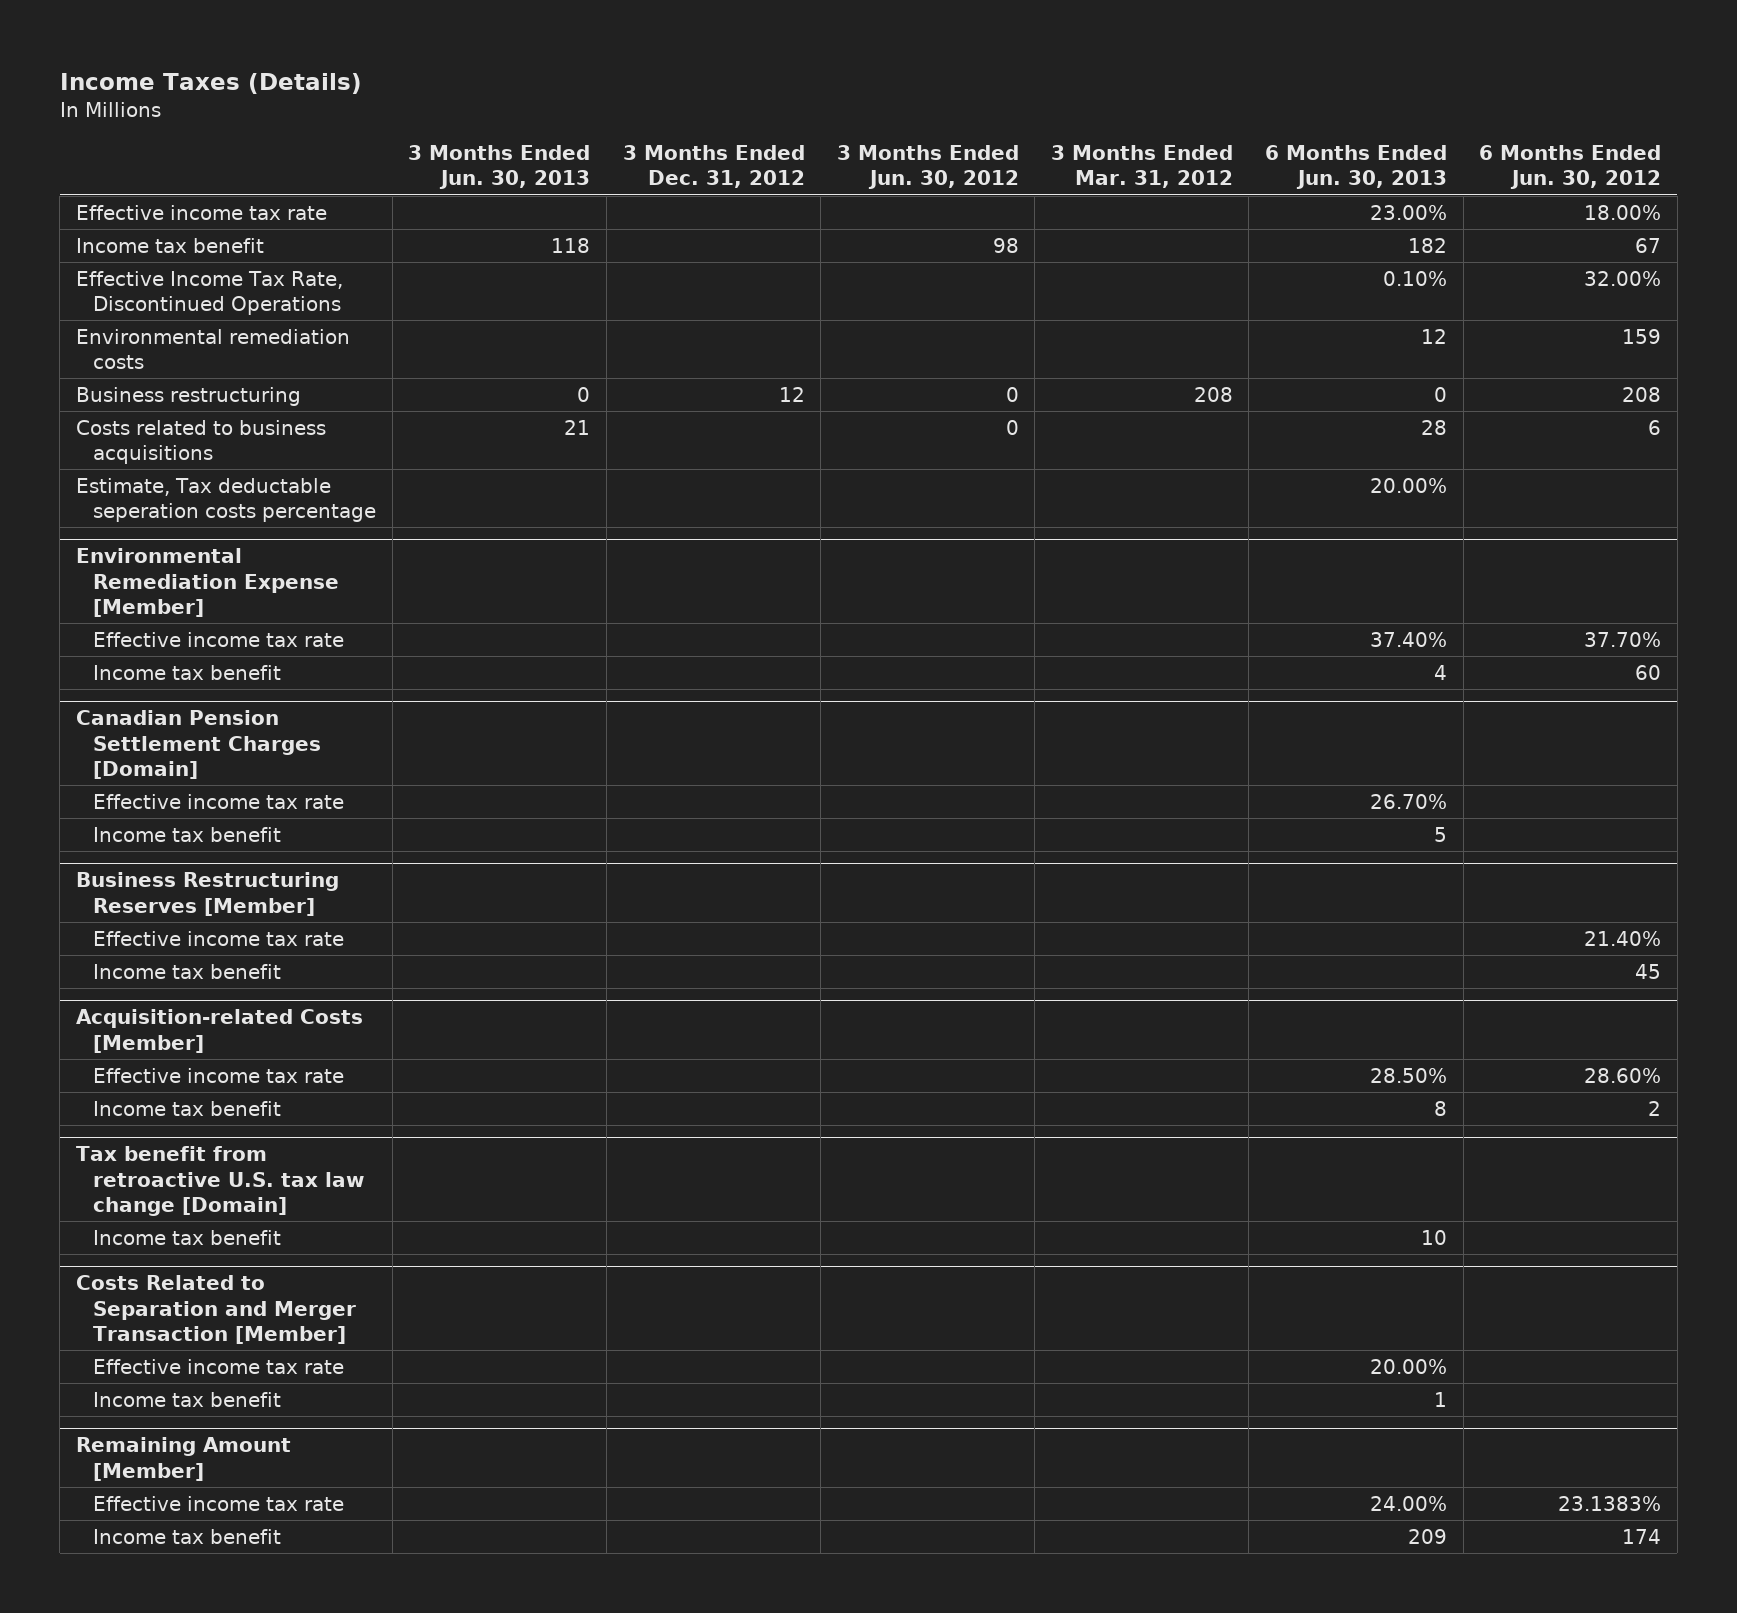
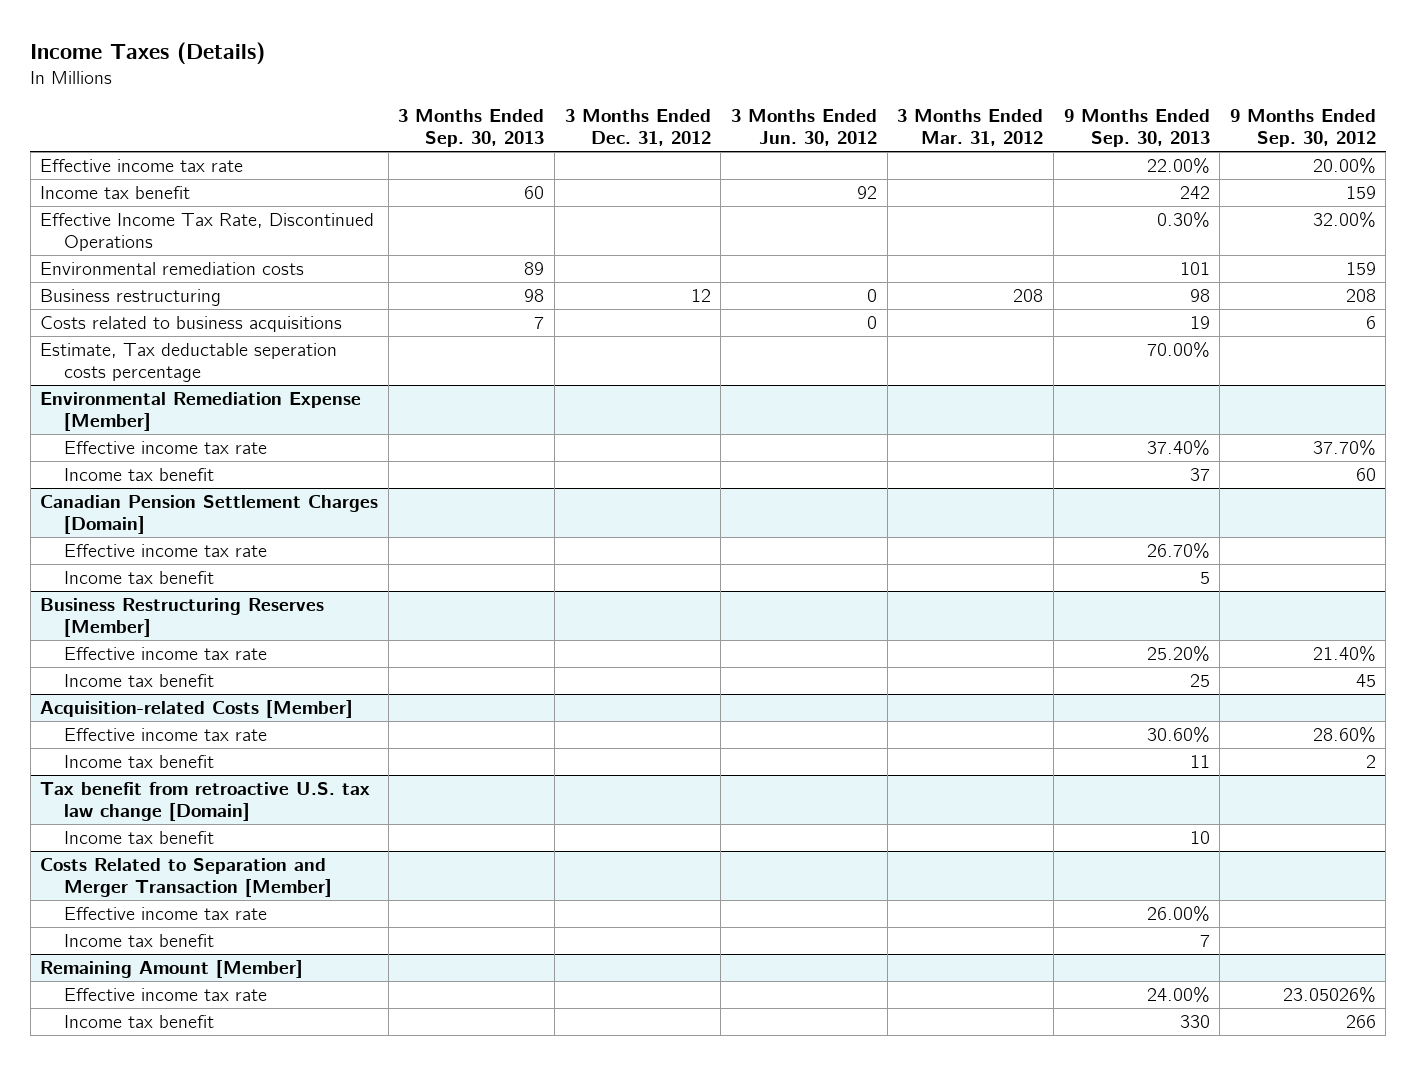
- | 3 Months Ended Jun. 30, 2013 | 3 Months Ended Dec. 31, 2012 | 3 Months Ended Jun. 30, 2012 | 3 Months Ended Mar. 31, 2012 | 6 Months Ended Jun. 30, 2013 | 6 Months Ended Jun. 30, 2012
+ | 3 Months Ended Sep. 30, 2013 | 3 Months Ended Dec. 31, 2012 | 3 Months Ended Jun. 30, 2012 | 3 Months Ended Mar. 31, 2012 | 9 Months Ended Sep. 30, 2013 | 9 Months Ended Sep. 30, 2012
- Income tax benefit | 118 | | 98 | | 182 | 67
+ Income tax benefit | 60 | | 92 | | 242 | 159

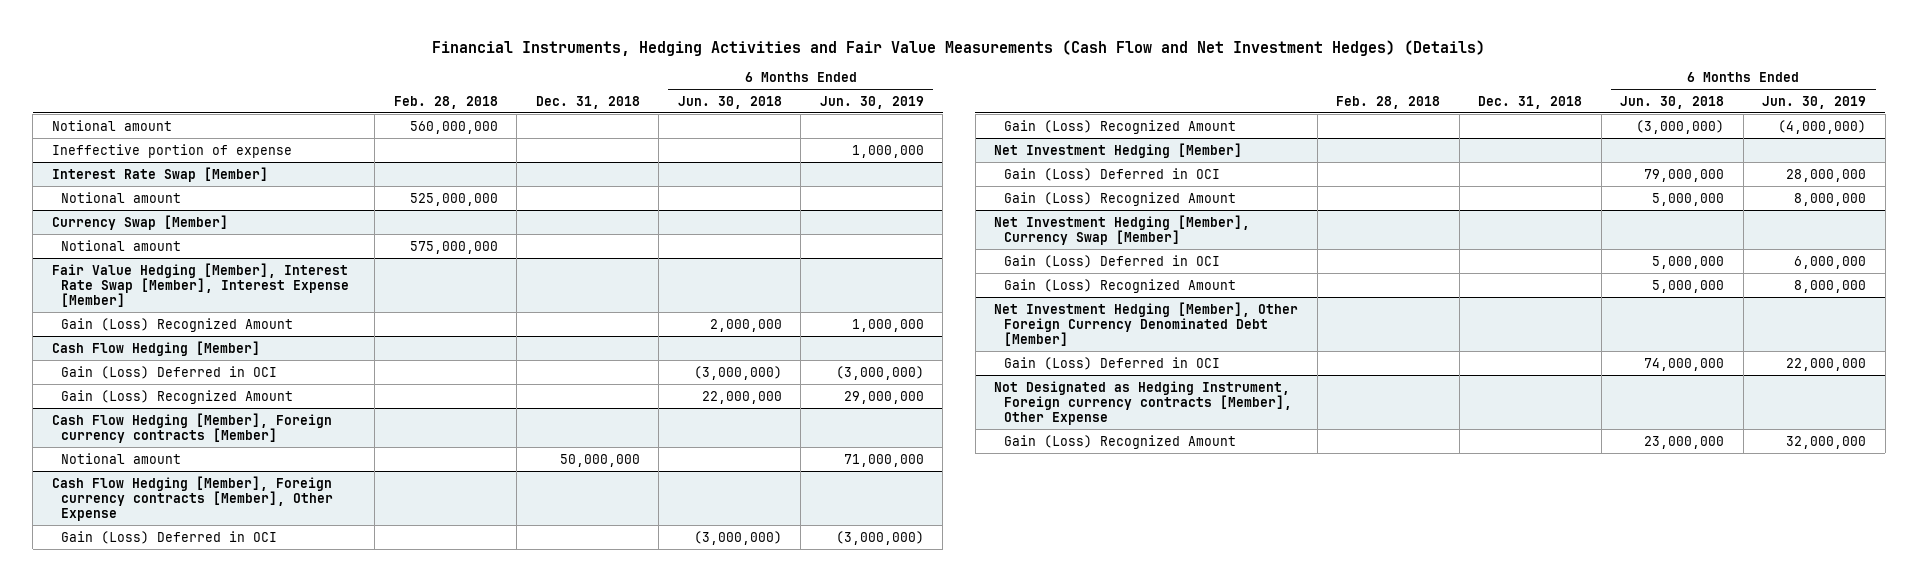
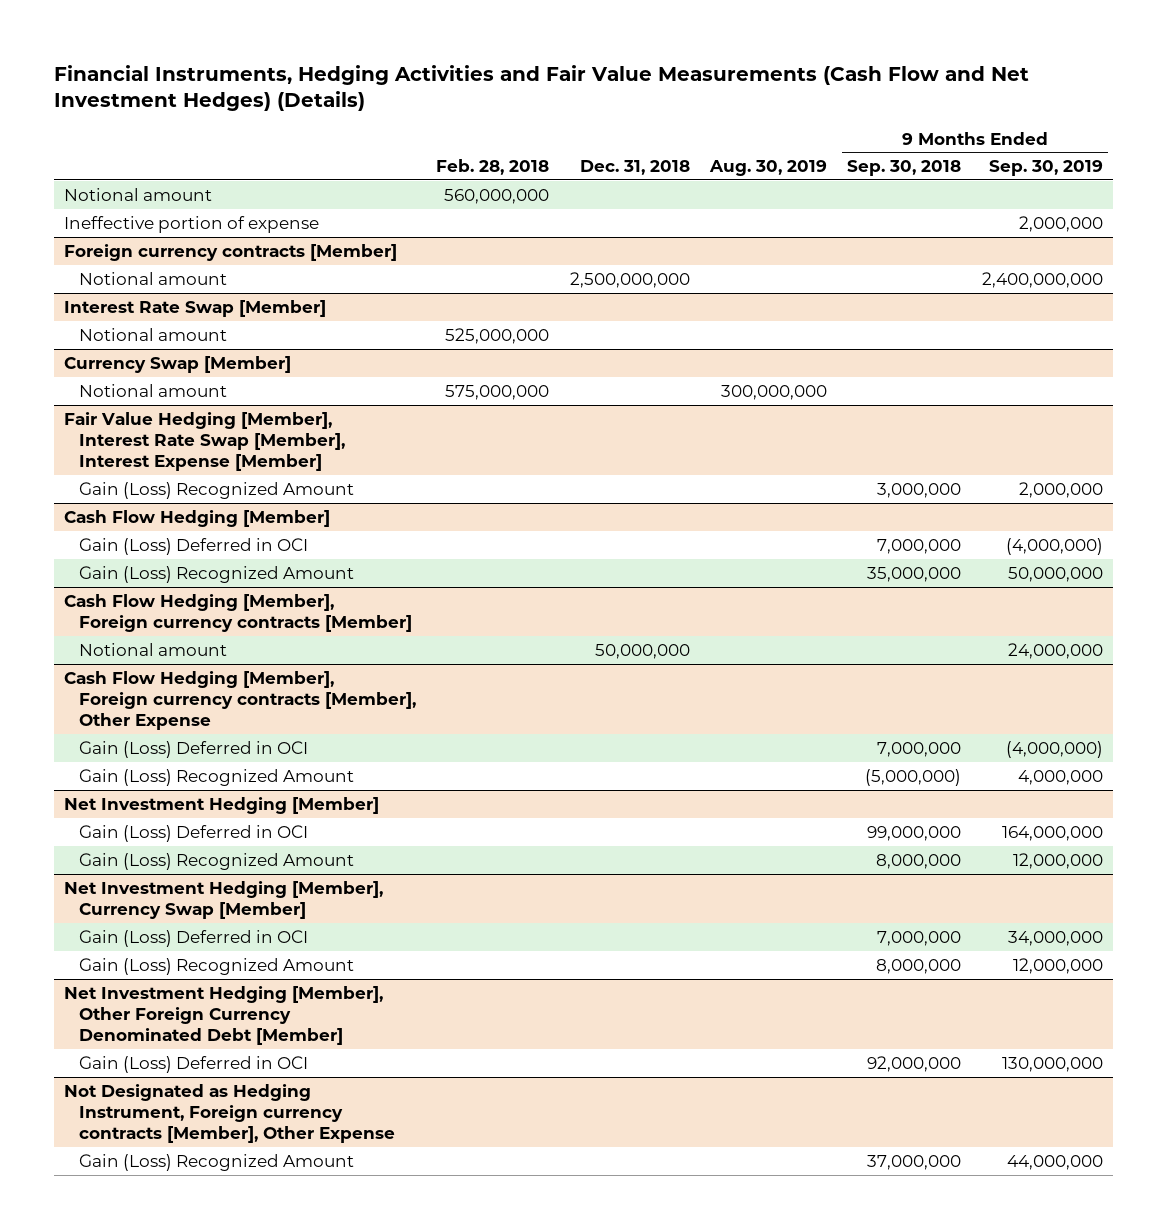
- | Feb. 28, 2018 | Dec. 31, 2018 | 6 Months Ended Jun. 30, 2018 | 6 Months Ended Jun. 30, 2019
+ | Feb. 28, 2018 | Dec. 31, 2018 | Aug. 30, 2019 | 9 Months Ended Sep. 30, 2018 | 9 Months Ended Sep. 30, 2019
+ Foreign currency contracts [Member]
+ Notional amount | | 2,500,000,000 | | | 2,400,000,000

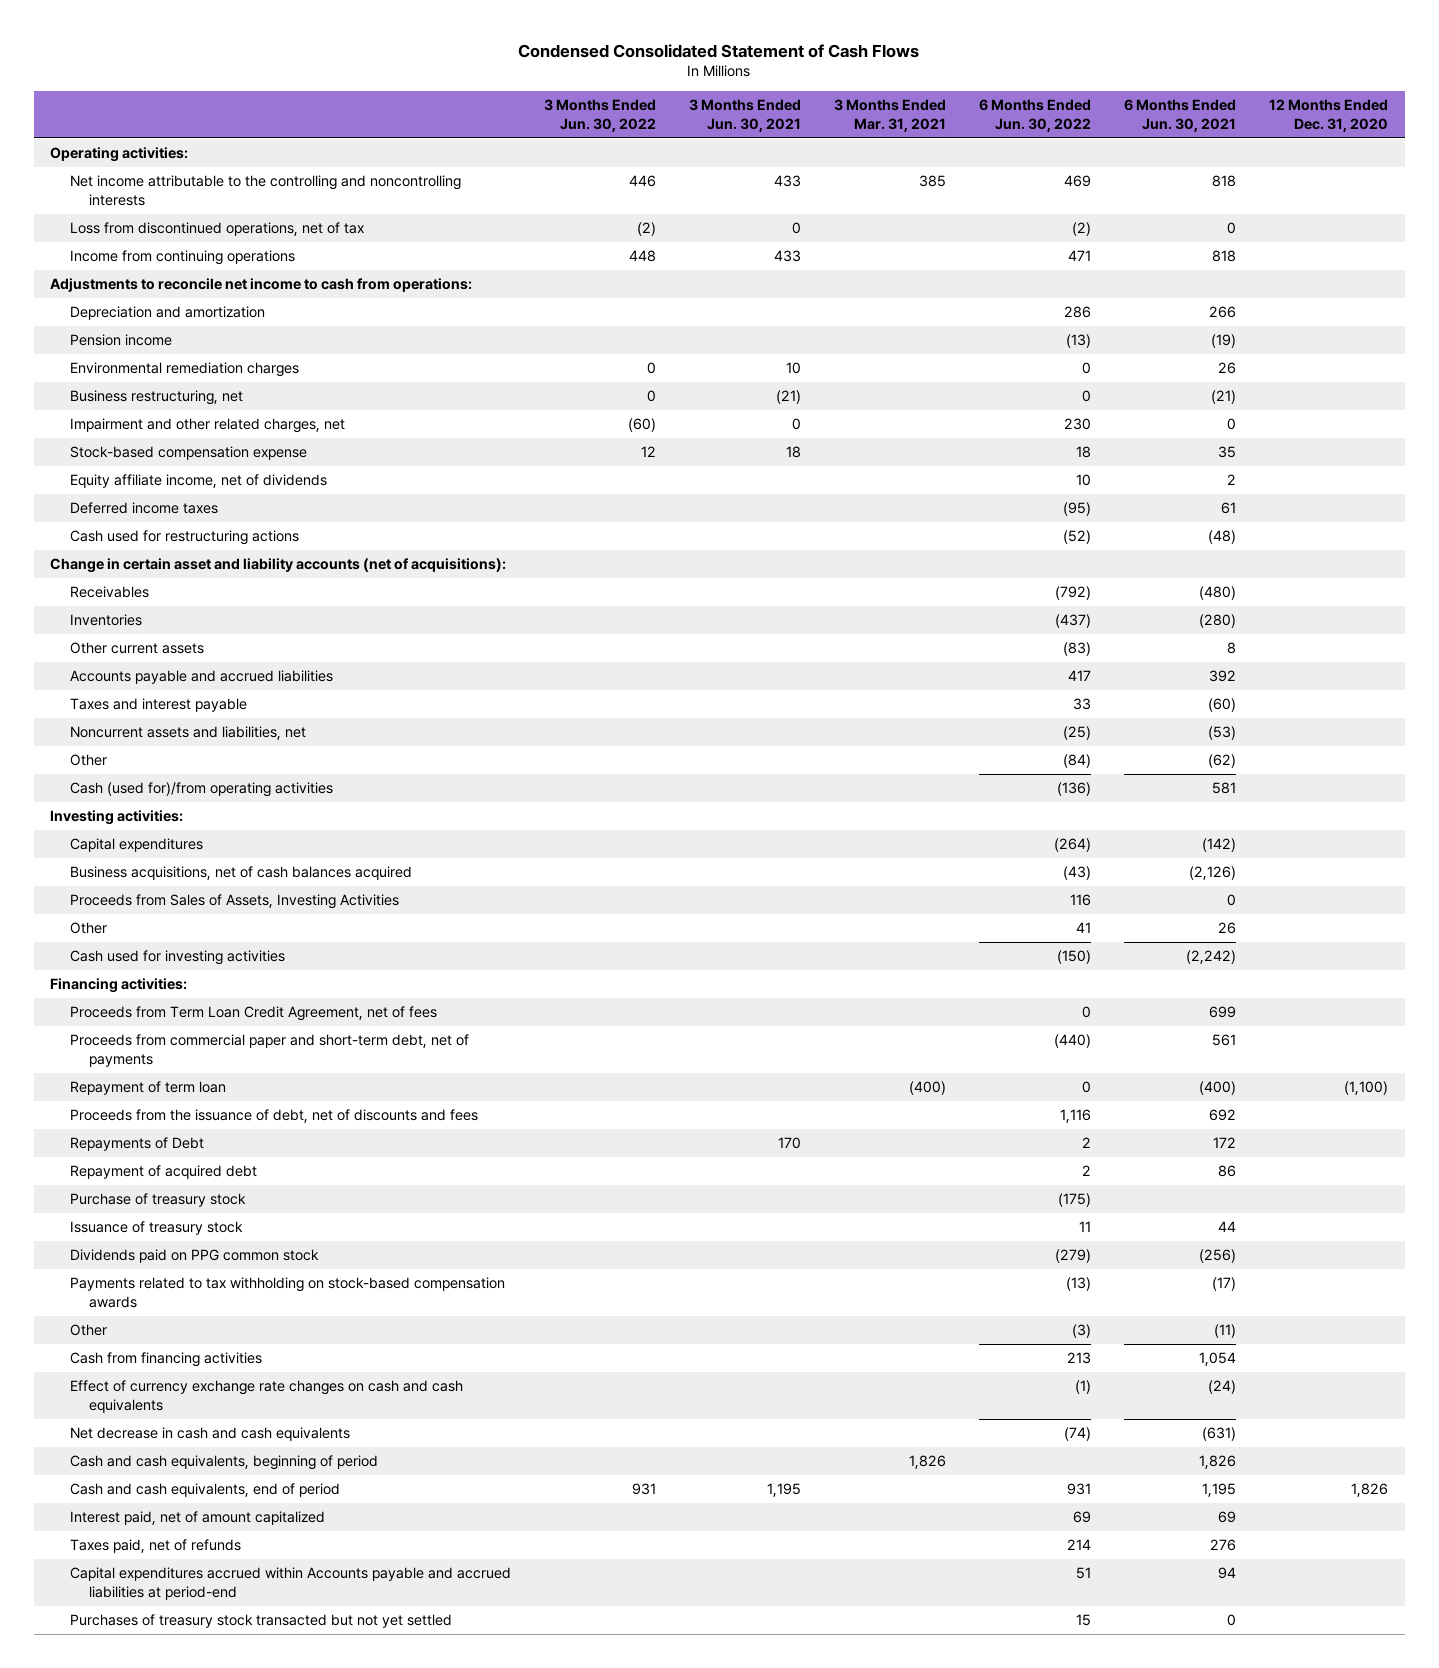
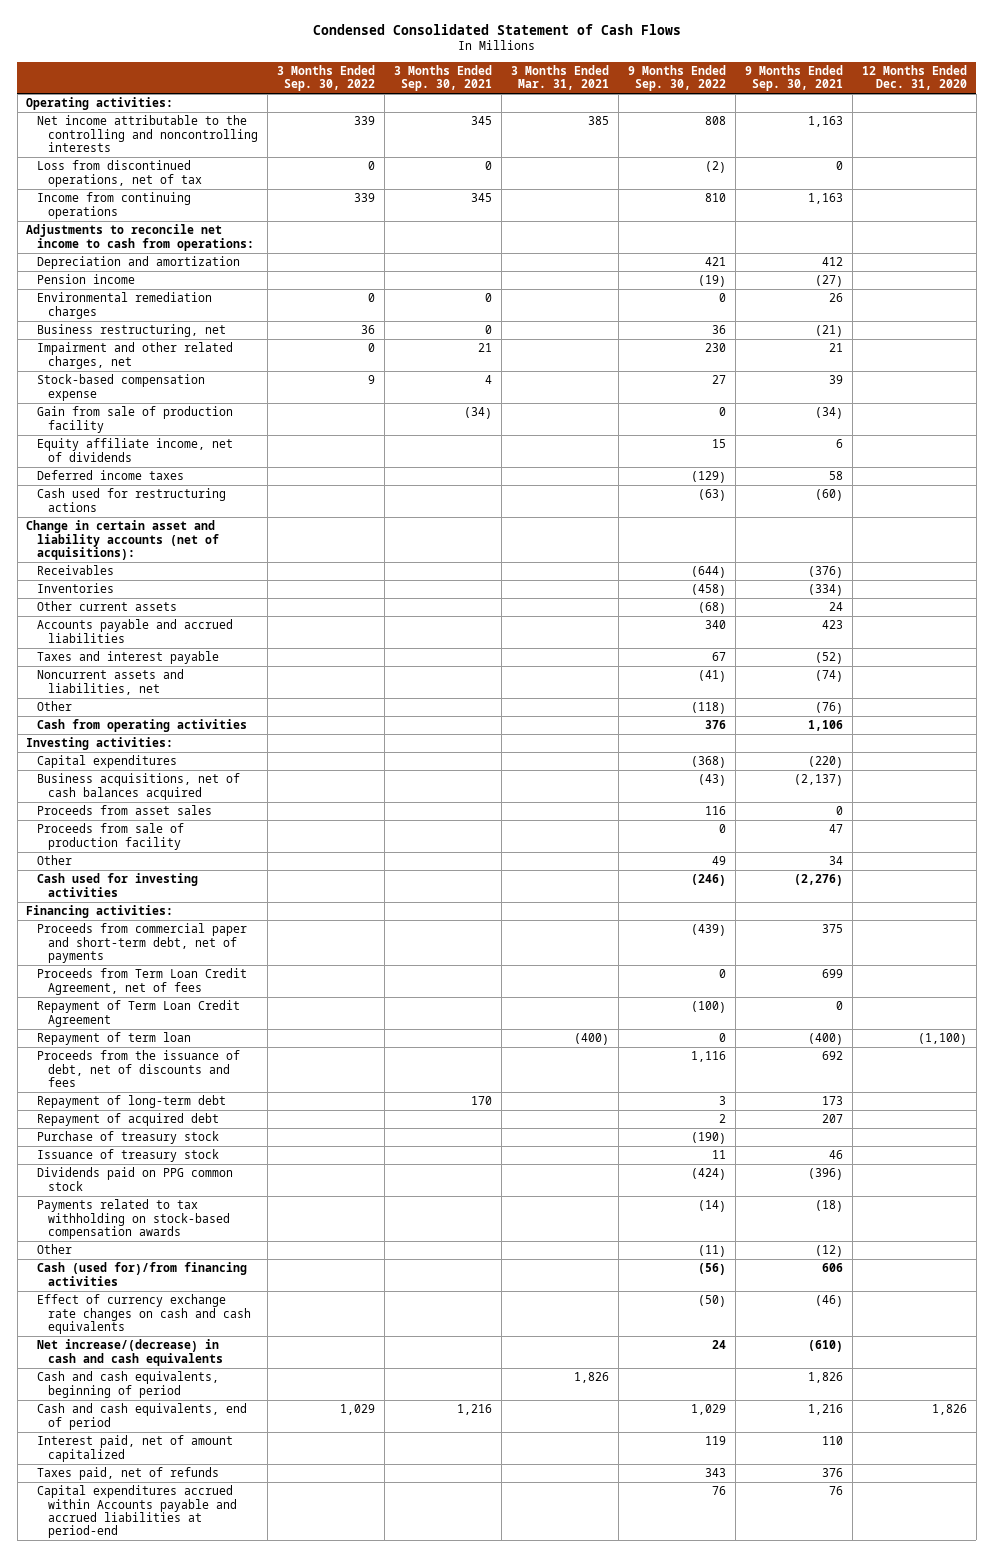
- | 3 Months Ended Jun. 30, 2022 | 3 Months Ended Jun. 30, 2021 | 3 Months Ended Mar. 31, 2021 | 6 Months Ended Jun. 30, 2022 | 6 Months Ended Jun. 30, 2021 | 12 Months Ended Dec. 31, 2020
+ | 3 Months Ended Sep. 30, 2022 | 3 Months Ended Sep. 30, 2021 | 3 Months Ended Mar. 31, 2021 | 9 Months Ended Sep. 30, 2022 | 9 Months Ended Sep. 30, 2021 | 12 Months Ended Dec. 31, 2020
+ Gain from sale of production facility | | (34) | | 0 | (34) |
- Cash (used for)/from operating activities | | | | (136) | 581 |
+ Cash from operating activities | | | | 376 | 1,106 |
- Proceeds from Sales of Assets, Investing Activities | | | | 116 | 0 |
+ Proceeds from asset sales | | | | 116 | 0 |
+ Proceeds from sale of production facility | | | | 0 | 47 |
moved down: Proceeds from Term Loan Credit Agreement, net of fees | | | | 0 | 699 |
+ Repayment of Term Loan Credit Agreement | | | | (100) | 0 |
- Repayments of Debt | | 170 | | 2 | 172 |
+ Repayment of long-term debt | | 170 | | 3 | 173 |
- Cash from financing activities | | | | 213 | 1,054 |
+ Cash (used for)/from financing activities | | | | (56) | 606 |
- Net decrease in cash and cash equivalents | | | | (74) | (631) |
+ Net increase/(decrease) in cash and cash equivalents | | | | 24 | (610) |
- Purchases of treasury stock transacted but not yet settled | | | | 15 | 0 |

